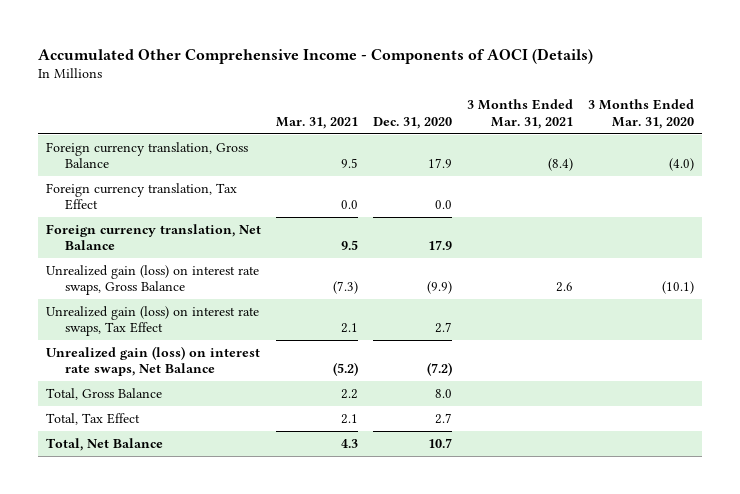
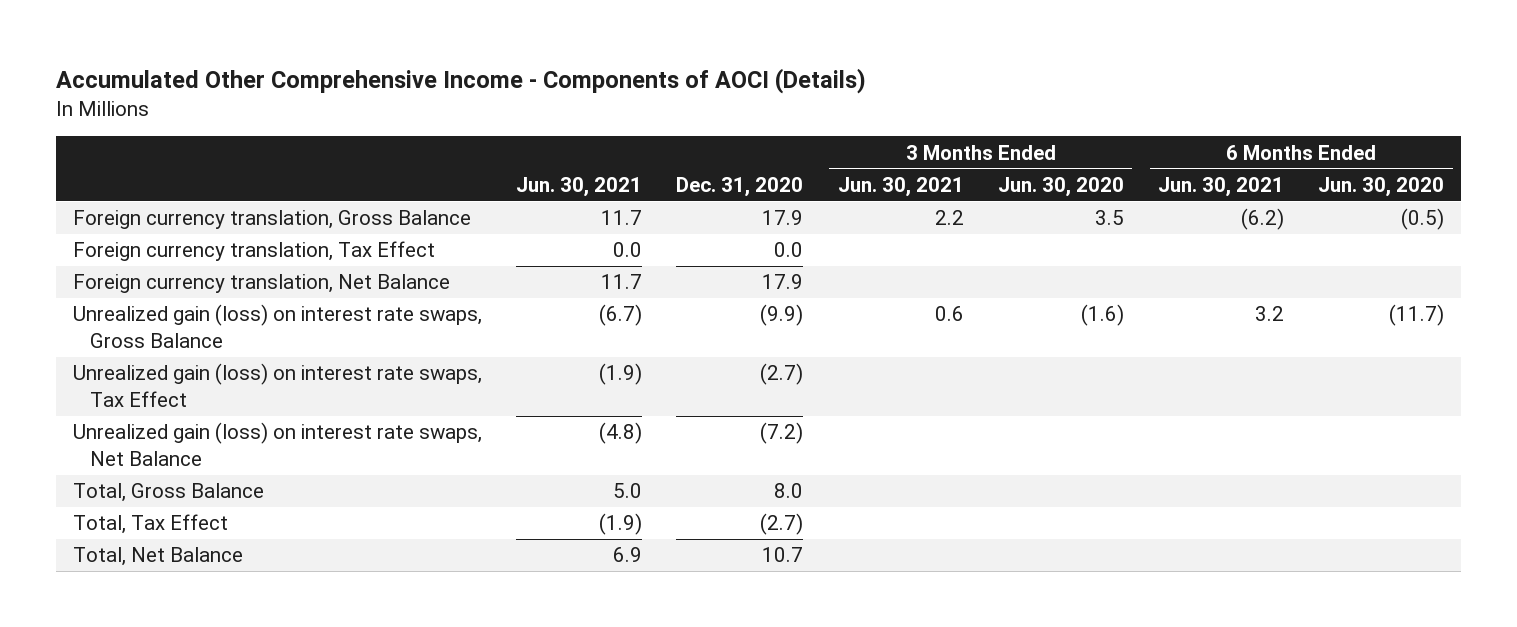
- | Mar. 31, 2021 | Dec. 31, 2020 | 3 Months Ended Mar. 31, 2021 | 3 Months Ended Mar. 31, 2020
+ | Jun. 30, 2021 | Dec. 31, 2020 | 3 Months Ended Jun. 30, 2021 | 3 Months Ended Jun. 30, 2020 | 6 Months Ended Jun. 30, 2021 | 6 Months Ended Jun. 30, 2020
- Unrealized gain (loss) on interest rate swaps, Tax Effect | 2.1 | 2.7 | |
+ Unrealized gain (loss) on interest rate swaps, Tax Effect | (1.9) | (2.7) | | | |
- Total, Tax Effect | 2.1 | 2.7 | |
+ Total, Tax Effect | (1.9) | (2.7) | | | |

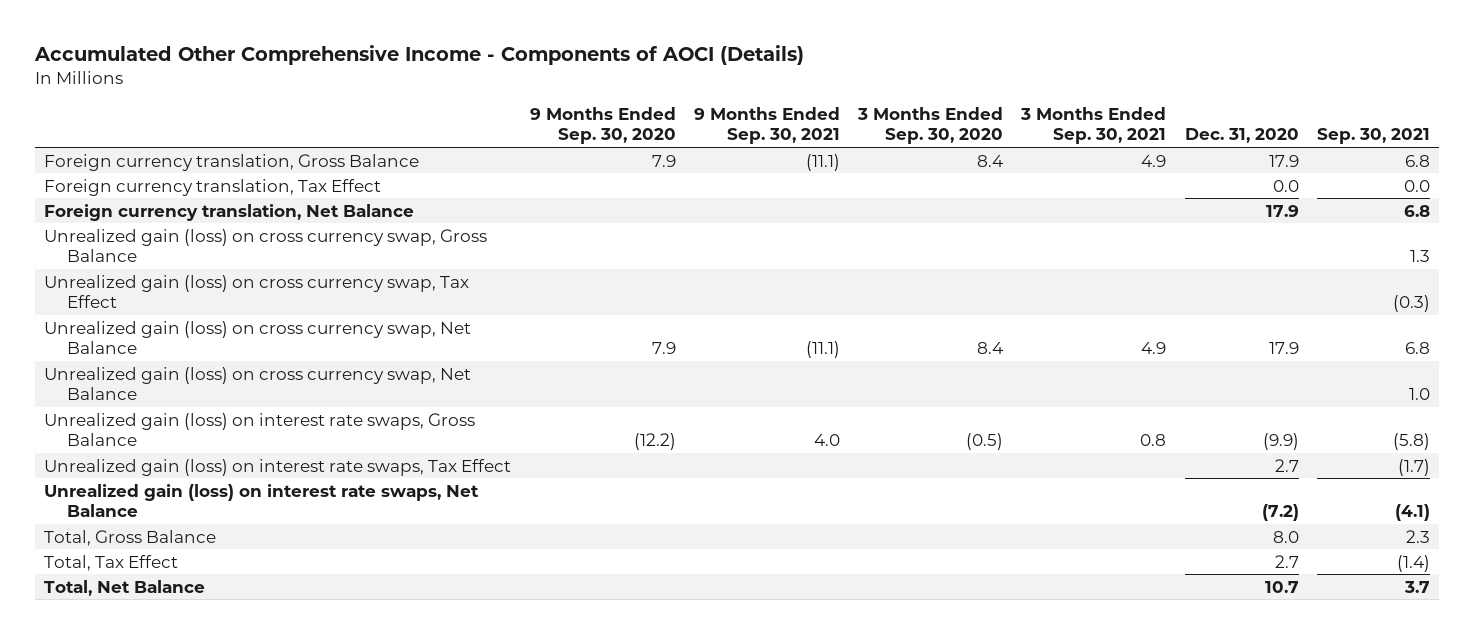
- | Jun. 30, 2021 | Dec. 31, 2020 | 3 Months Ended Jun. 30, 2021 | 3 Months Ended Jun. 30, 2020 | 6 Months Ended Jun. 30, 2021 | 6 Months Ended Jun. 30, 2020
+ | 9 Months Ended Sep. 30, 2020 | 9 Months Ended Sep. 30, 2021 | 3 Months Ended Sep. 30, 2020 | 3 Months Ended Sep. 30, 2021 | Dec. 31, 2020 | Sep. 30, 2021
+ Unrealized gain (loss) on cross currency swap, Gross Balance | | | | | | 1.3
+ Unrealized gain (loss) on cross currency swap, Tax Effect | | | | | | (0.3)
+ Unrealized gain (loss) on cross currency swap, Net Balance | 7.9 | (11.1) | 8.4 | 4.9 | 17.9 | 6.8
+ Unrealized gain (loss) on cross currency swap, Net Balance | | | | | | 1.0
- Unrealized gain (loss) on interest rate swaps, Tax Effect | (1.9) | (2.7) | | | |
+ Unrealized gain (loss) on interest rate swaps, Tax Effect | | | | | 2.7 | (1.7)
- Total, Tax Effect | (1.9) | (2.7) | | | |
+ Total, Tax Effect | | | | | 2.7 | (1.4)

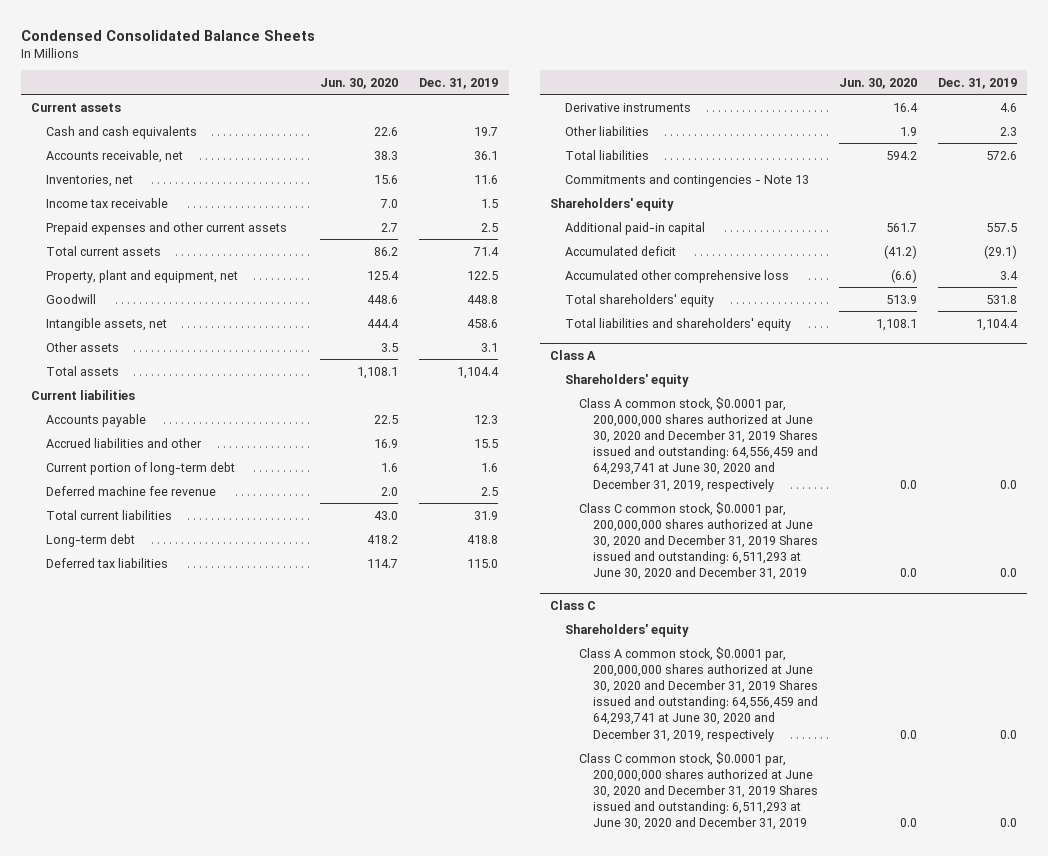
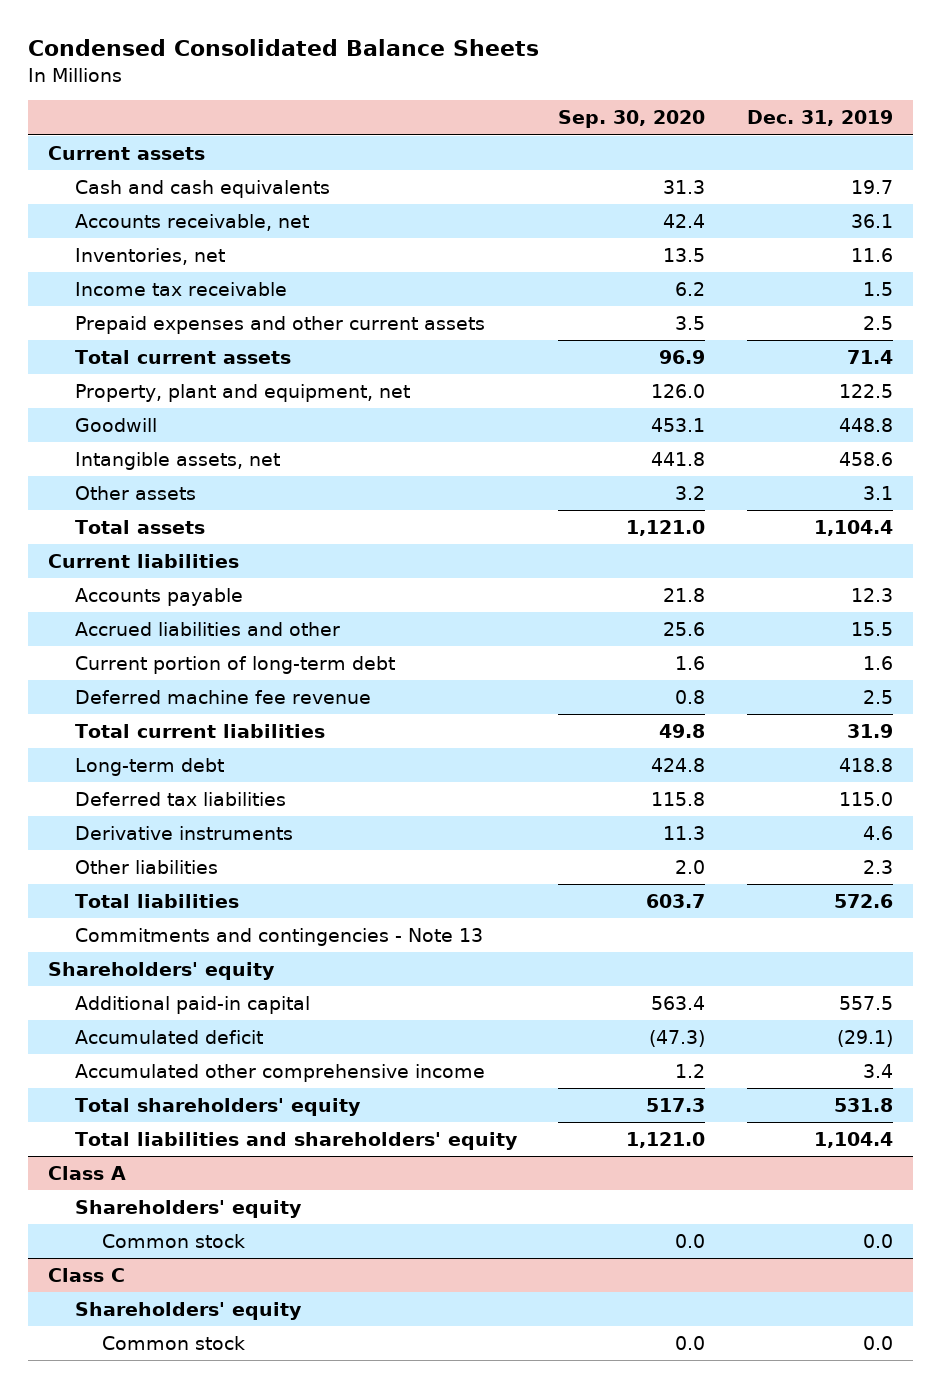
- | Jun. 30, 2020 | Dec. 31, 2019
+ | Sep. 30, 2020 | Dec. 31, 2019
- Accumulated other comprehensive loss | (6.6) | 3.4
+ Accumulated other comprehensive income | 1.2 | 3.4
@ Class A
- Class A common stock, $0.0001 par, 200,000,000 shares authorized at June 30, 2020 and December 31, 2019 Shares issued and outstanding: 64,556,459 and 64,293,741 at June 30, 2020 and December 31, 2019, respectively | 0.0 | 0.0
- Class C common stock, $0.0001 par, 200,000,000 shares authorized at June 30, 2020 and December 31, 2019 Shares issued and outstanding: 6,511,293 at June 30, 2020 and December 31, 2019 | 0.0 | 0.0
+ Common stock | 0.0 | 0.0
@ Class C
- Class A common stock, $0.0001 par, 200,000,000 shares authorized at June 30, 2020 and December 31, 2019 Shares issued and outstanding: 64,556,459 and 64,293,741 at June 30, 2020 and December 31, 2019, respectively | 0.0 | 0.0
- Class C common stock, $0.0001 par, 200,000,000 shares authorized at June 30, 2020 and December 31, 2019 Shares issued and outstanding: 6,511,293 at June 30, 2020 and December 31, 2019 | 0.0 | 0.0
+ Common stock | 0.0 | 0.0

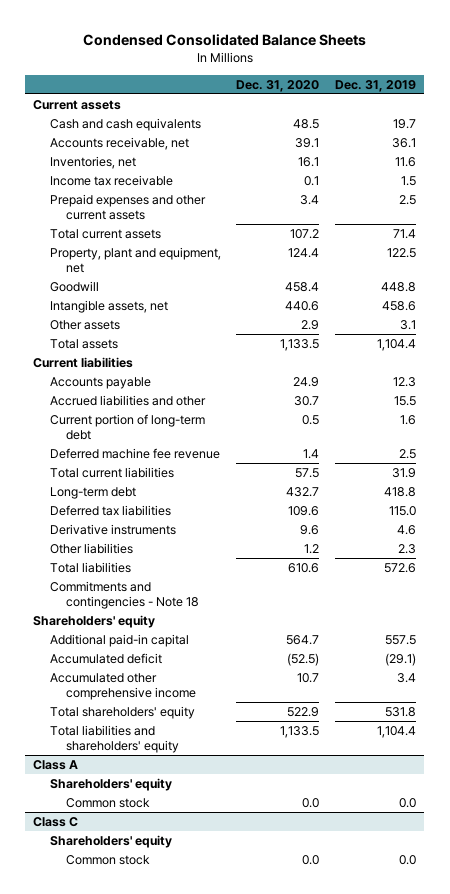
- | Sep. 30, 2020 | Dec. 31, 2019
+ | Dec. 31, 2020 | Dec. 31, 2019
- Commitments and contingencies - Note 13
+ Commitments and contingencies - Note 18

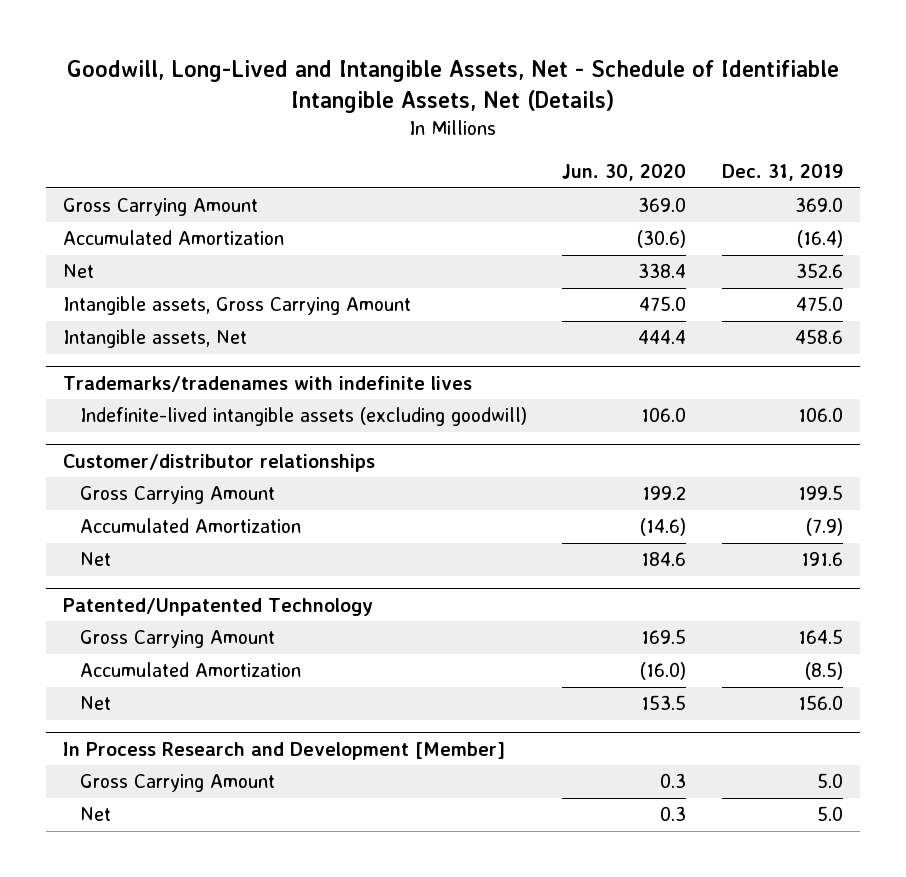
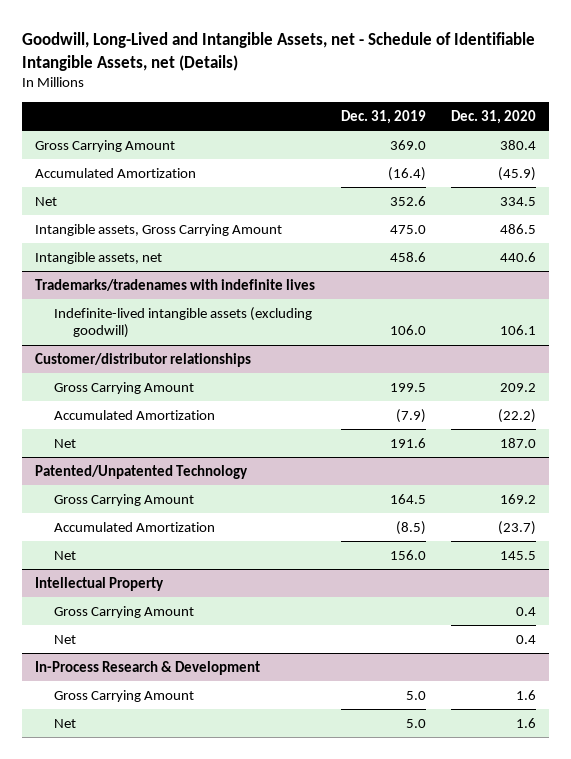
- Goodwill, Long-Lived and Intangible Assets, Net - Schedule of Identifiable Intangible Assets, Net (Details)
+ Goodwill, Long-Lived and Intangible Assets, net - Schedule of Identifiable Intangible Assets, net (Details)
- | Jun. 30, 2020 | Dec. 31, 2019
+ | Dec. 31, 2019 | Dec. 31, 2020
- Intangible assets, Net | 444.4 | 458.6
+ Intangible assets, net | 458.6 | 440.6
- In Process Research and Development [Member]
+ Intellectual Property
+ Gross Carrying Amount | | 0.4
+ Net | | 0.4
+ In-Process Research & Development

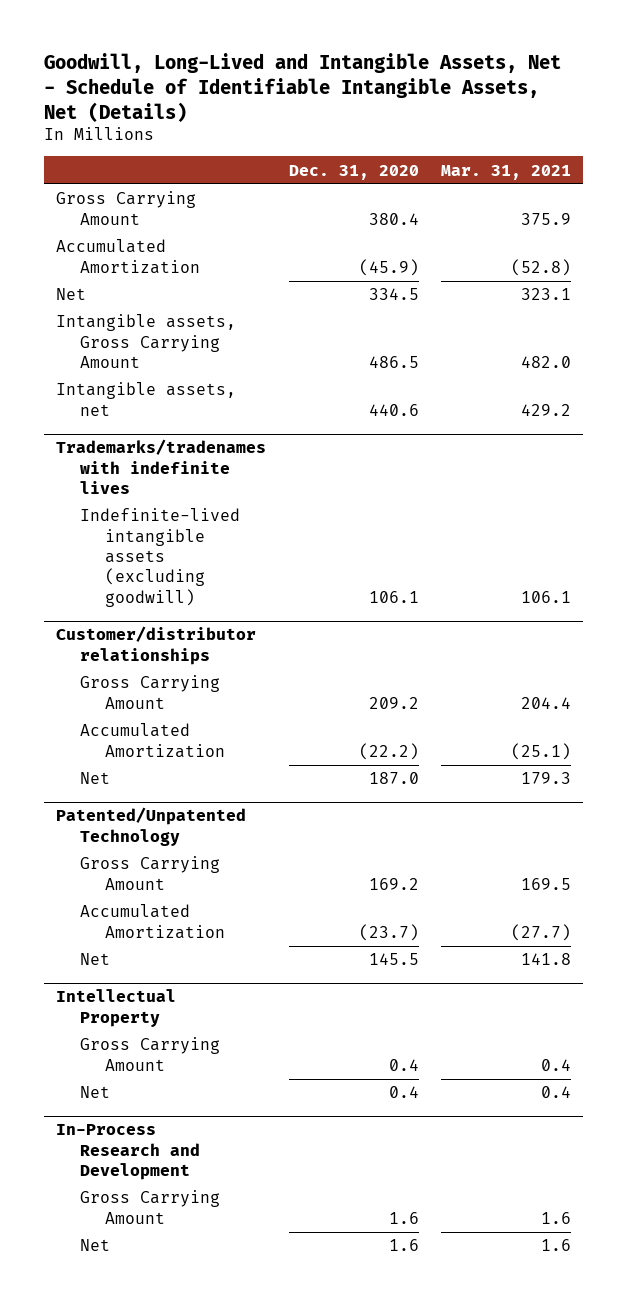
- Goodwill, Long-Lived and Intangible Assets, net - Schedule of Identifiable Intangible Assets, net (Details)
+ Goodwill, Long-Lived and Intangible Assets, Net - Schedule of Identifiable Intangible Assets, Net (Details)
- | Dec. 31, 2019 | Dec. 31, 2020
+ | Dec. 31, 2020 | Mar. 31, 2021
- In-Process Research & Development
+ In-Process Research and Development

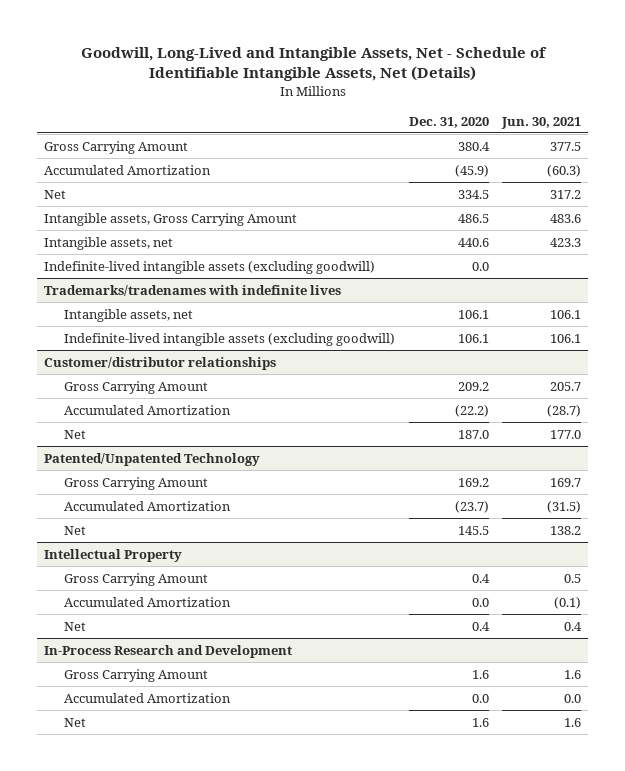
- | Dec. 31, 2020 | Mar. 31, 2021
+ | Dec. 31, 2020 | Jun. 30, 2021
+ Indefinite-lived intangible assets (excluding goodwill) | 0.0 |
@ Trademarks/tradenames with indefinite lives
+ Intangible assets, net | 106.1 | 106.1
@ Intellectual Property
+ Accumulated Amortization | 0.0 | (0.1)
@ In-Process Research and Development
+ Accumulated Amortization | 0.0 | 0.0

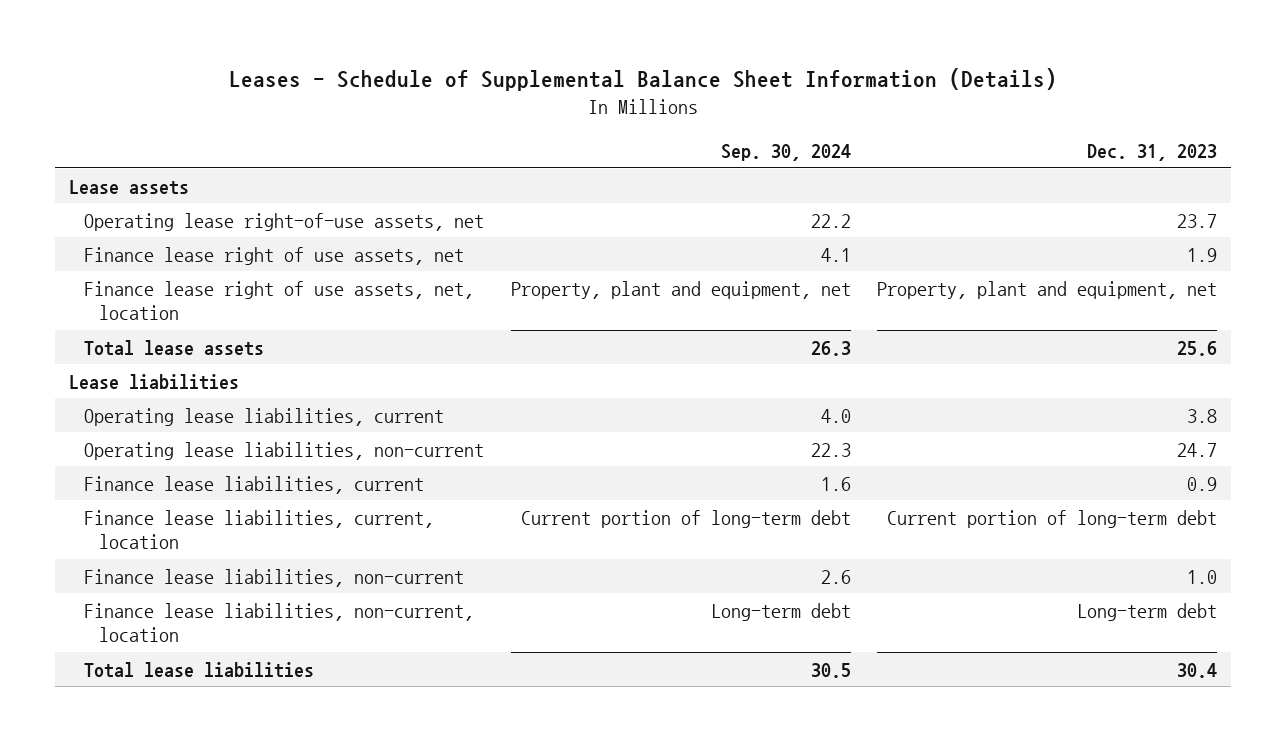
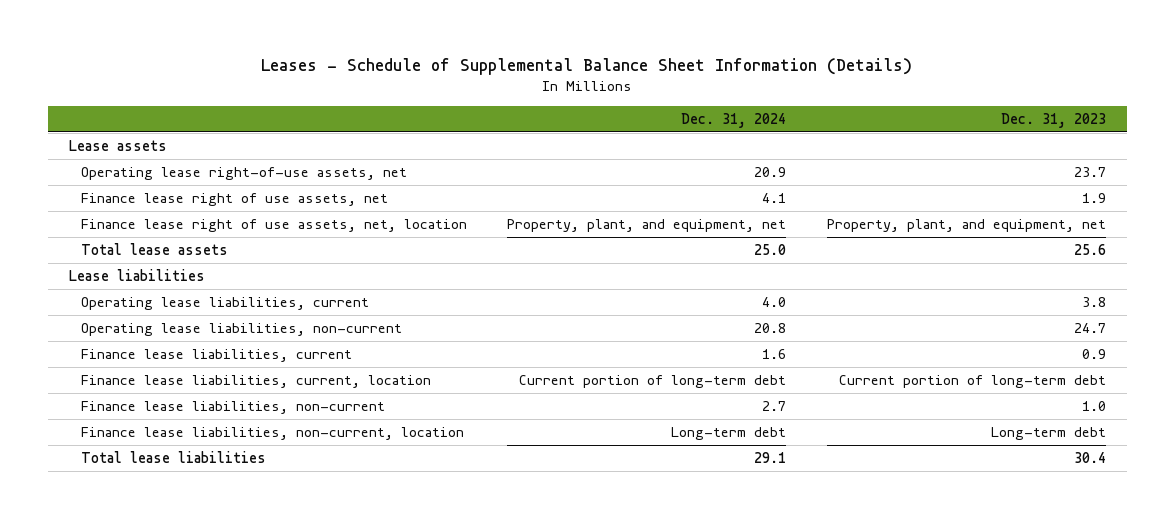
- | Sep. 30, 2024 | Dec. 31, 2023
+ | Dec. 31, 2024 | Dec. 31, 2023
- Finance lease right of use assets, net, location | Property, plant and equipment, net | Property, plant and equipment, net
+ Finance lease right of use assets, net, location | Property, plant, and equipment, net | Property, plant, and equipment, net

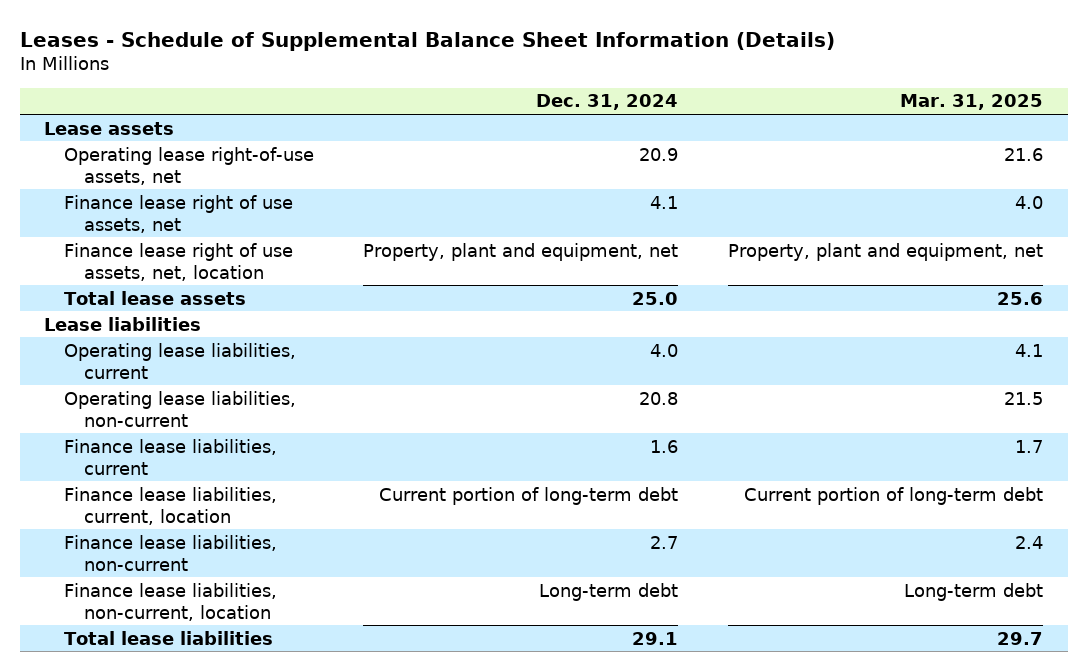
- | Dec. 31, 2024 | Dec. 31, 2023
+ | Dec. 31, 2024 | Mar. 31, 2025
- Finance lease right of use assets, net, location | Property, plant, and equipment, net | Property, plant, and equipment, net
+ Finance lease right of use assets, net, location | Property, plant and equipment, net | Property, plant and equipment, net

